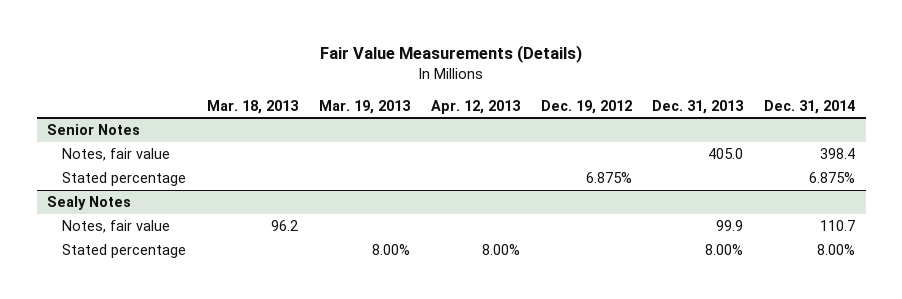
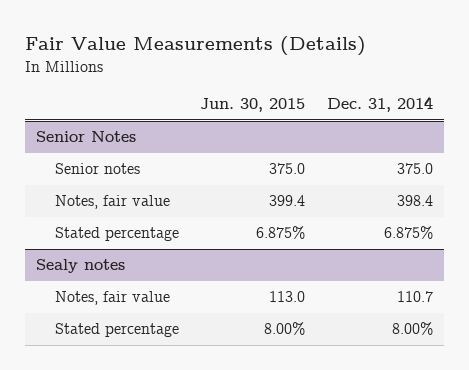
- | Mar. 18, 2013 | Mar. 19, 2013 | Apr. 12, 2013 | Dec. 19, 2012 | Dec. 31, 2013 | Dec. 31, 2014
+ | Jun. 30, 2015 | Dec. 31, 2014
@ Senior Notes
+ Senior notes | 375.0 | 375.0
- Sealy Notes
+ Sealy notes

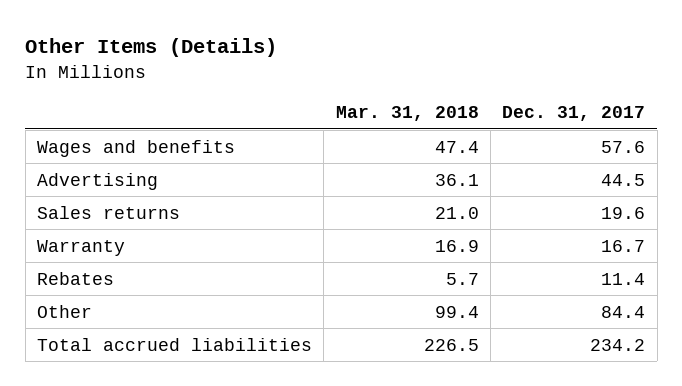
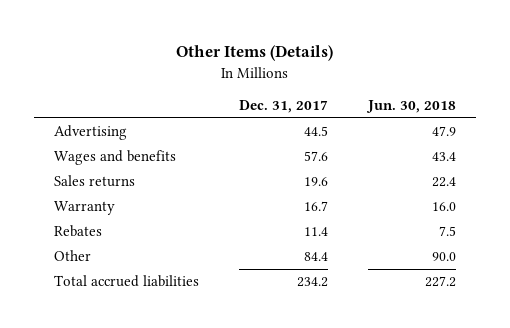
- | Mar. 31, 2018 | Dec. 31, 2017
+ | Dec. 31, 2017 | Jun. 30, 2018
moved down: Wages and benefits | 57.6 | 43.4

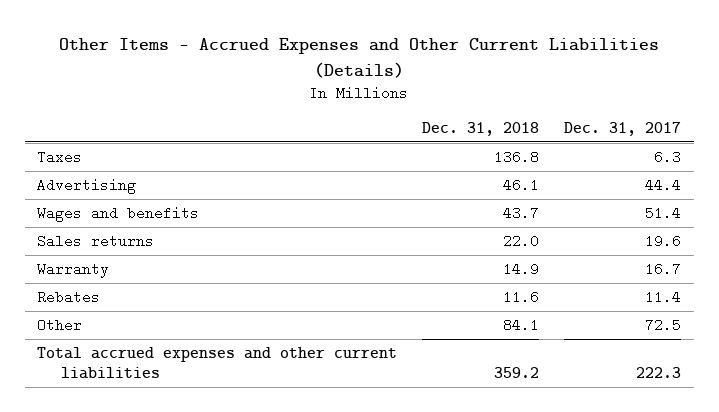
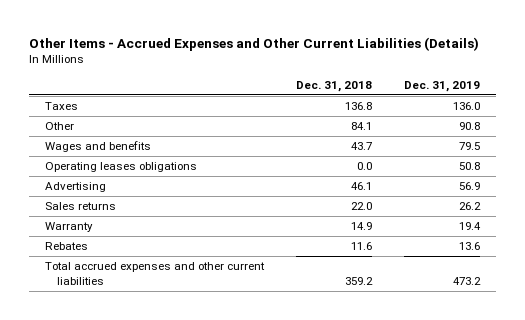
- | Dec. 31, 2018 | Dec. 31, 2017
+ | Dec. 31, 2018 | Dec. 31, 2019
moved up: Other | 84.1 | 90.8
+ Operating leases obligations | 0.0 | 50.8
moved down: Advertising | 46.1 | 56.9

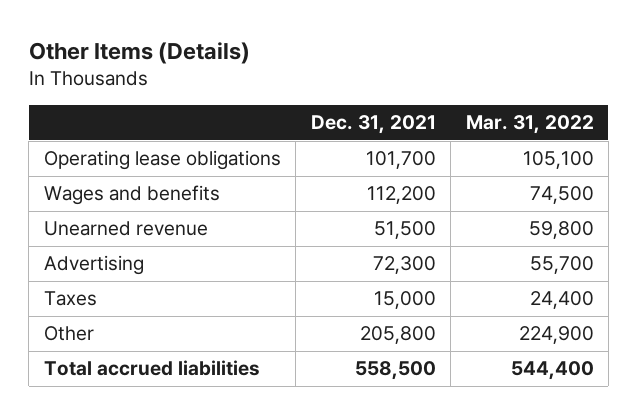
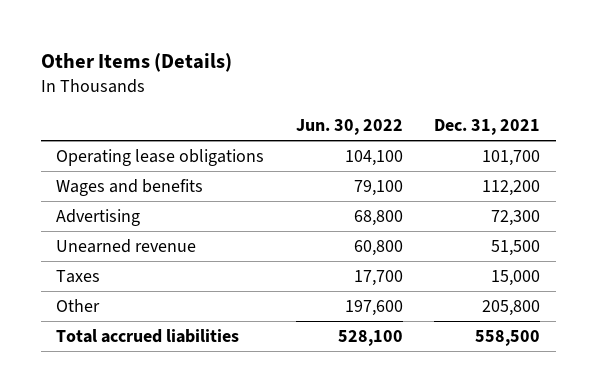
- | Dec. 31, 2021 | Mar. 31, 2022
+ | Jun. 30, 2022 | Dec. 31, 2021
moved down: Unearned revenue | 60,800 | 51,500

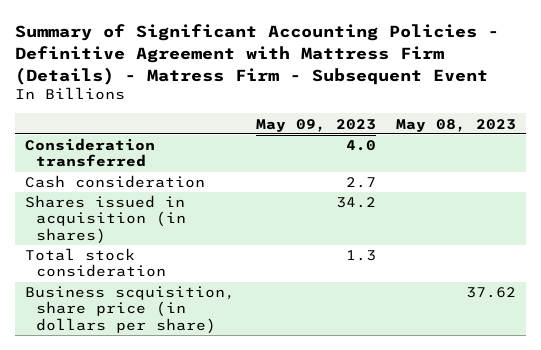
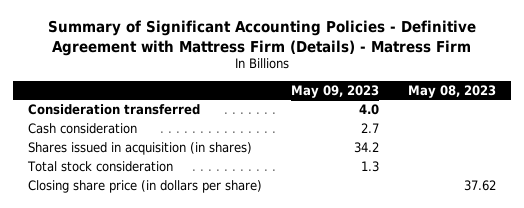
- Summary of Significant Accounting Policies - Definitive Agreement with Mattress Firm (Details) - Matress Firm - Subsequent Event
+ Summary of Significant Accounting Policies - Definitive Agreement with Mattress Firm (Details) - Matress Firm
- Business scquisition, share price (in dollars per share) | | 37.62
+ Closing share price (in dollars per share) | | 37.62

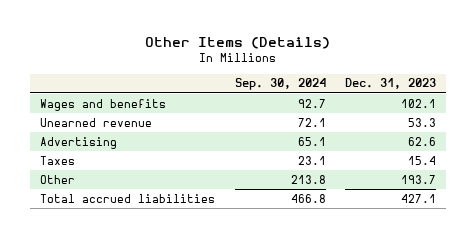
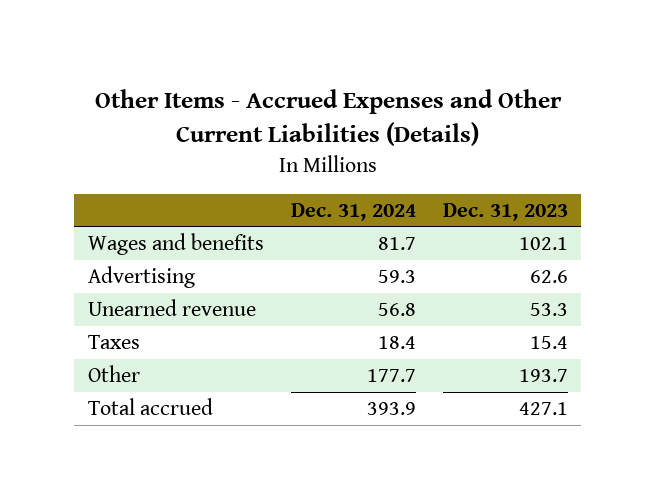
- Other Items (Details)
+ Other Items - Accrued Expenses and Other Current Liabilities (Details)
- | Sep. 30, 2024 | Dec. 31, 2023
+ | Dec. 31, 2024 | Dec. 31, 2023
moved down: Unearned revenue | 56.8 | 53.3
- Total accrued liabilities | 466.8 | 427.1
+ Total accrued | 393.9 | 427.1

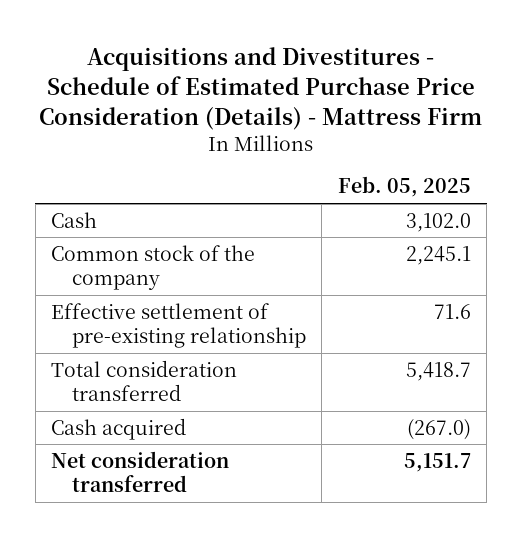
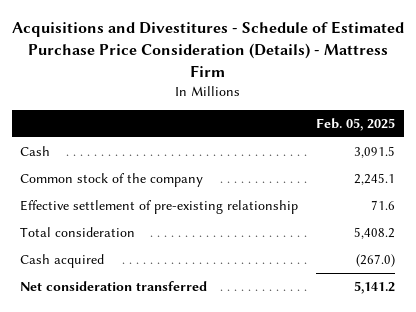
- Cash | 3,102.0
+ Cash | 3,091.5
- Total consideration transferred | 5,418.7
+ Total consideration | 5,408.2
- Net consideration transferred | 5,151.7
+ Net consideration transferred | 5,141.2

